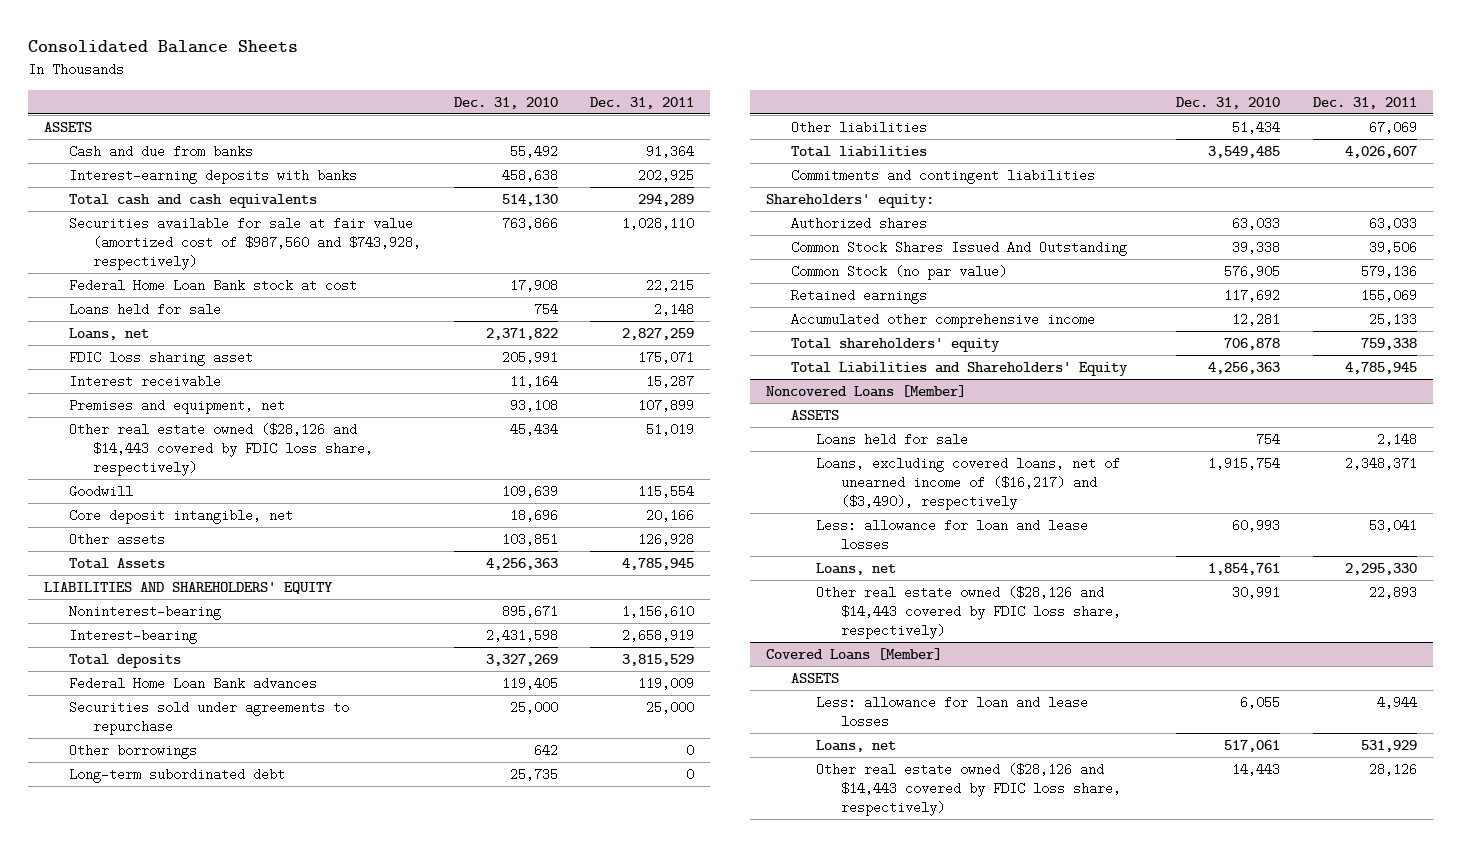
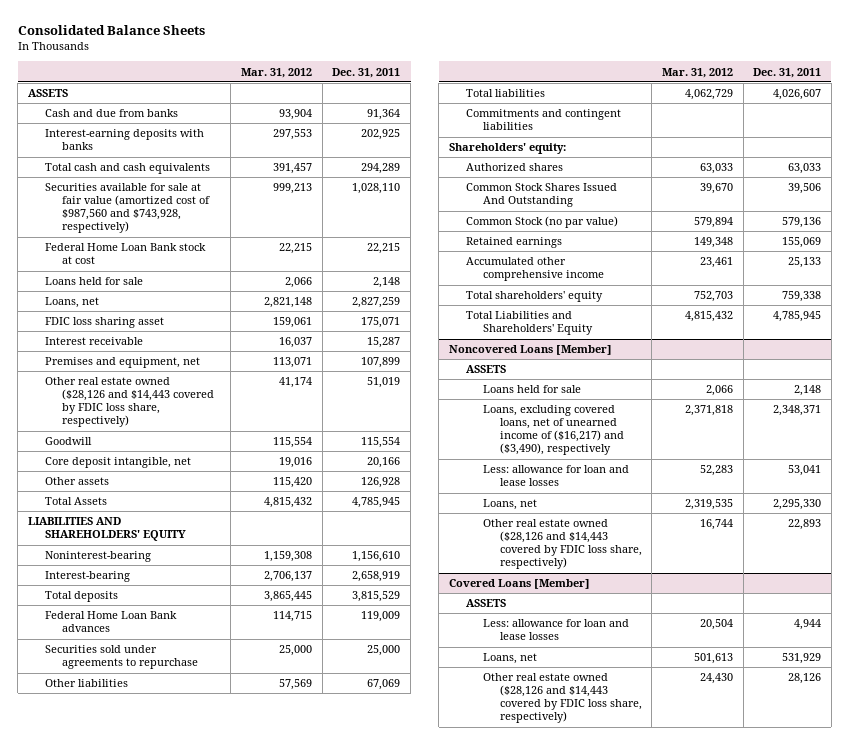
- | Dec. 31, 2010 | Dec. 31, 2011
+ | Mar. 31, 2012 | Dec. 31, 2011
- Other borrowings | 642 | 0
- Long-term subordinated debt | 25,735 | 0

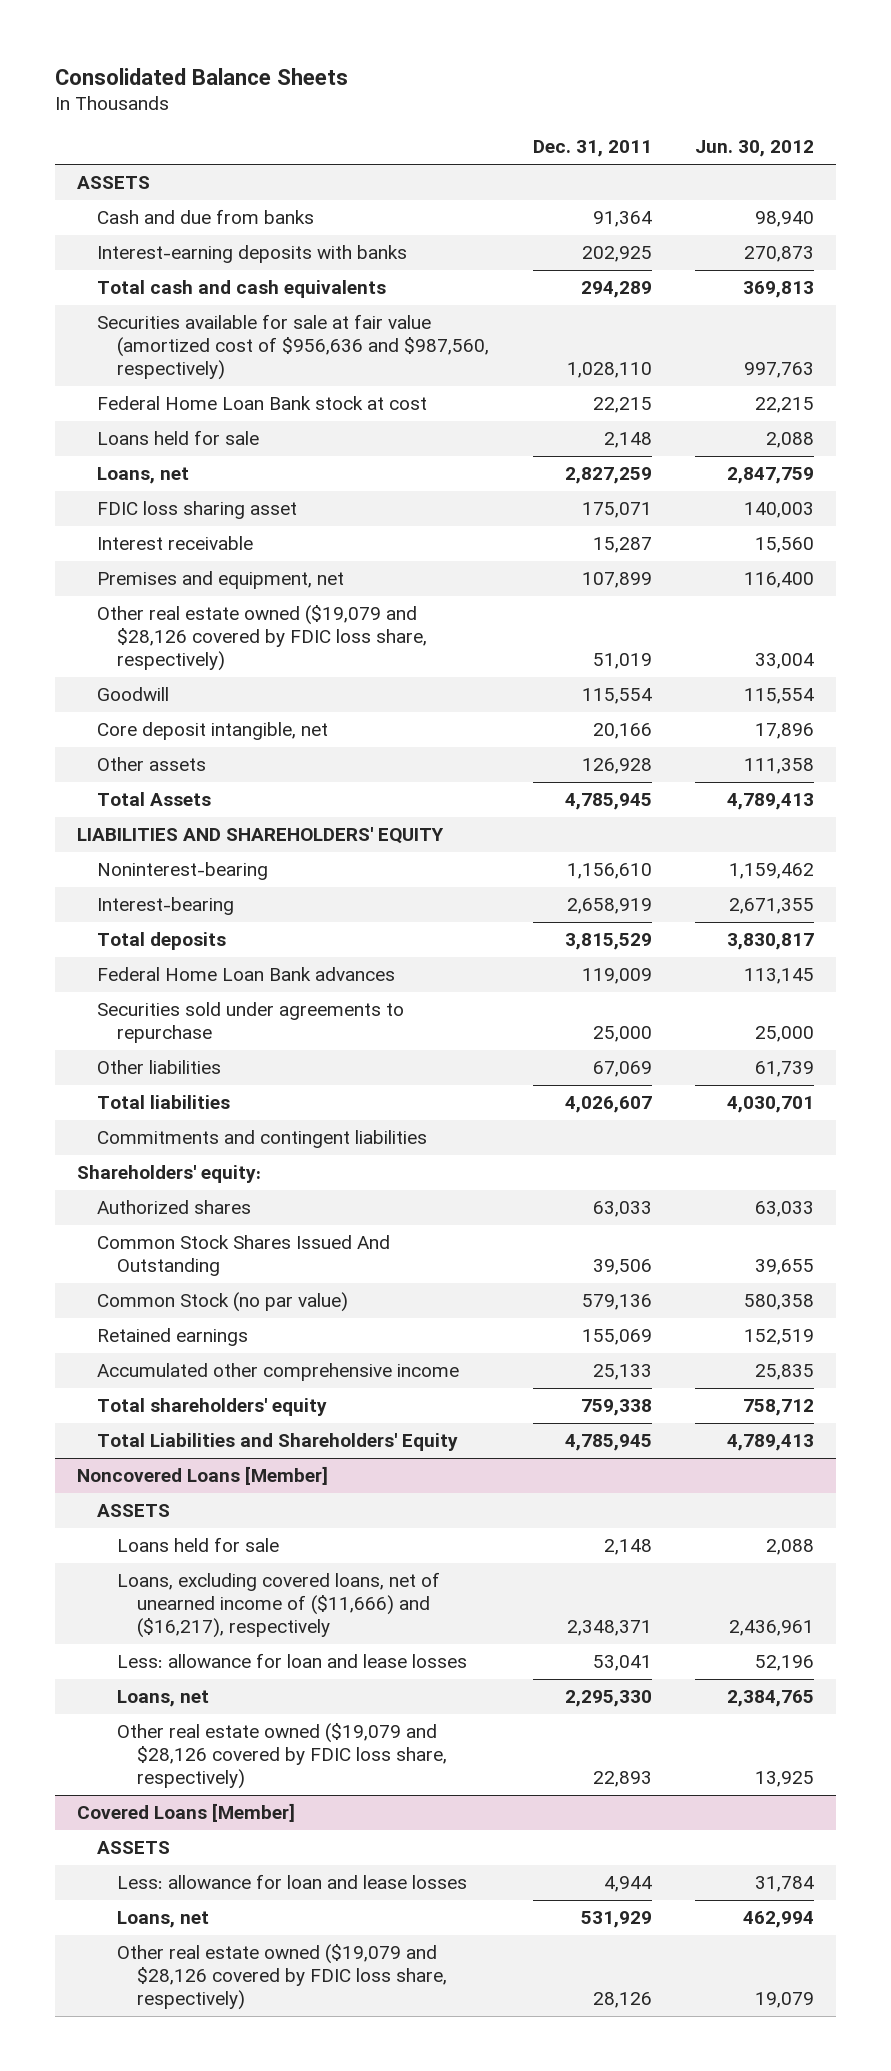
- | Mar. 31, 2012 | Dec. 31, 2011
+ | Dec. 31, 2011 | Jun. 30, 2012
- Securities available for sale at fair value (amortized cost of $987,560 and $743,928, respectively) | 999,213 | 1,028,110
+ Securities available for sale at fair value (amortized cost of $956,636 and $987,560, respectively) | 1,028,110 | 997,763
- Other real estate owned ($28,126 and $14,443 covered by FDIC loss share, respectively) | 41,174 | 51,019
+ Other real estate owned ($19,079 and $28,126 covered by FDIC loss share, respectively) | 51,019 | 33,004
@ Noncovered Loans [Member]
- Loans, excluding covered loans, net of unearned income of ($16,217) and ($3,490), respectively | 2,371,818 | 2,348,371
+ Loans, excluding covered loans, net of unearned income of ($11,666) and ($16,217), respectively | 2,348,371 | 2,436,961
- Other real estate owned ($28,126 and $14,443 covered by FDIC loss share, respectively) | 16,744 | 22,893
+ Other real estate owned ($19,079 and $28,126 covered by FDIC loss share, respectively) | 22,893 | 13,925
@ Covered Loans [Member]
- Other real estate owned ($28,126 and $14,443 covered by FDIC loss share, respectively) | 24,430 | 28,126
+ Other real estate owned ($19,079 and $28,126 covered by FDIC loss share, respectively) | 28,126 | 19,079

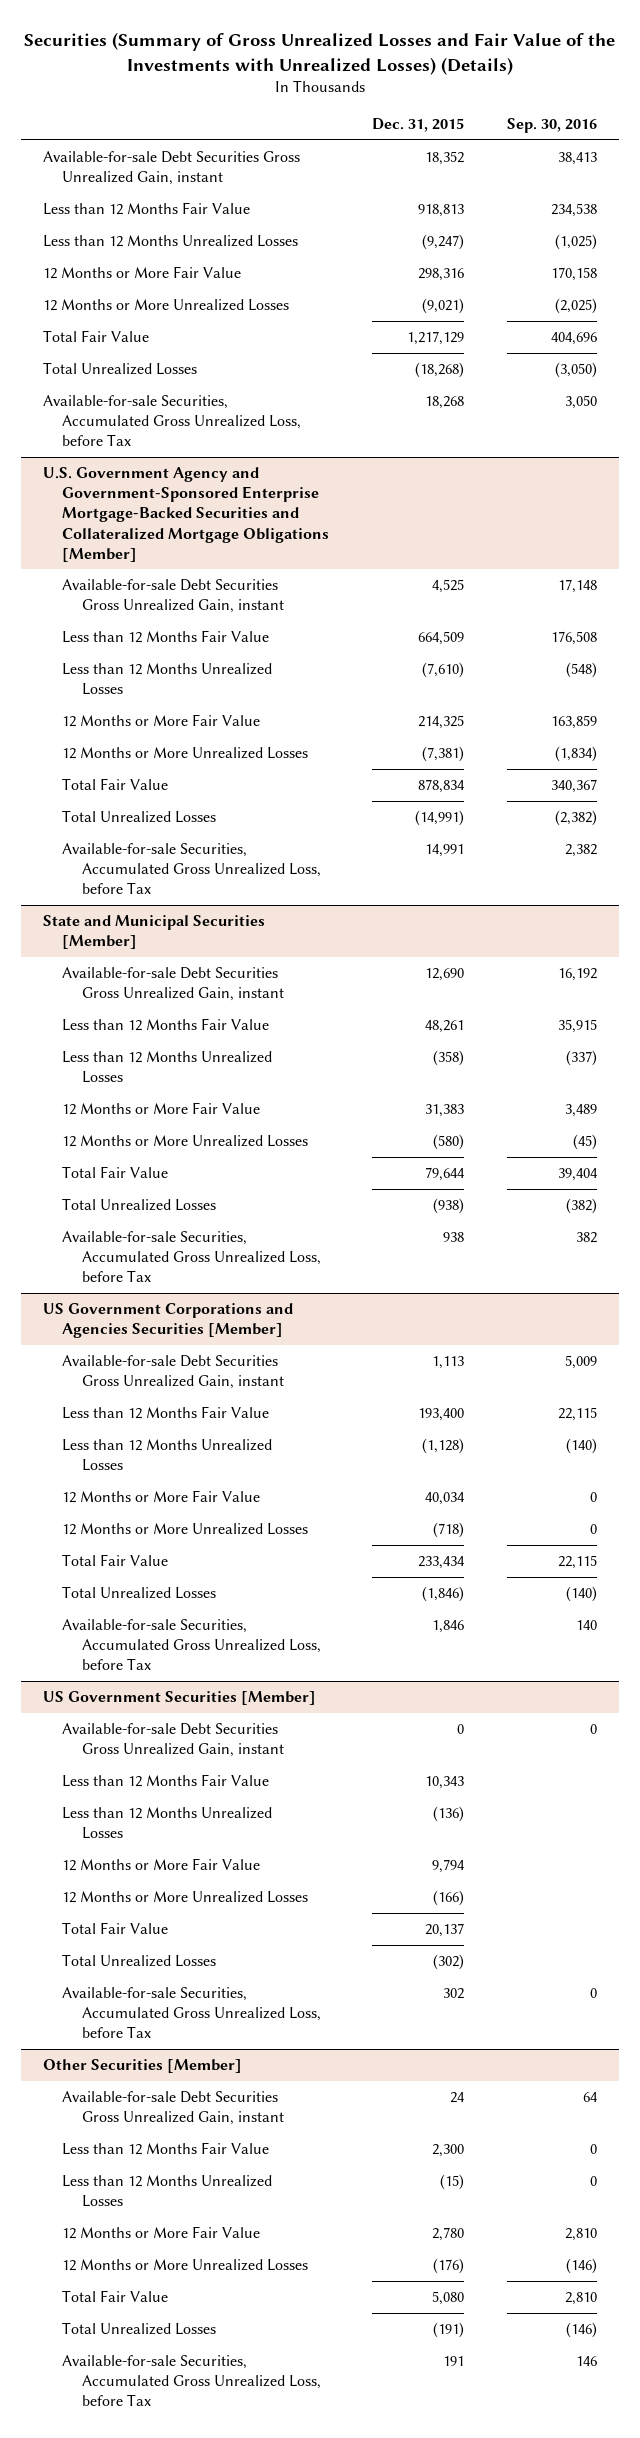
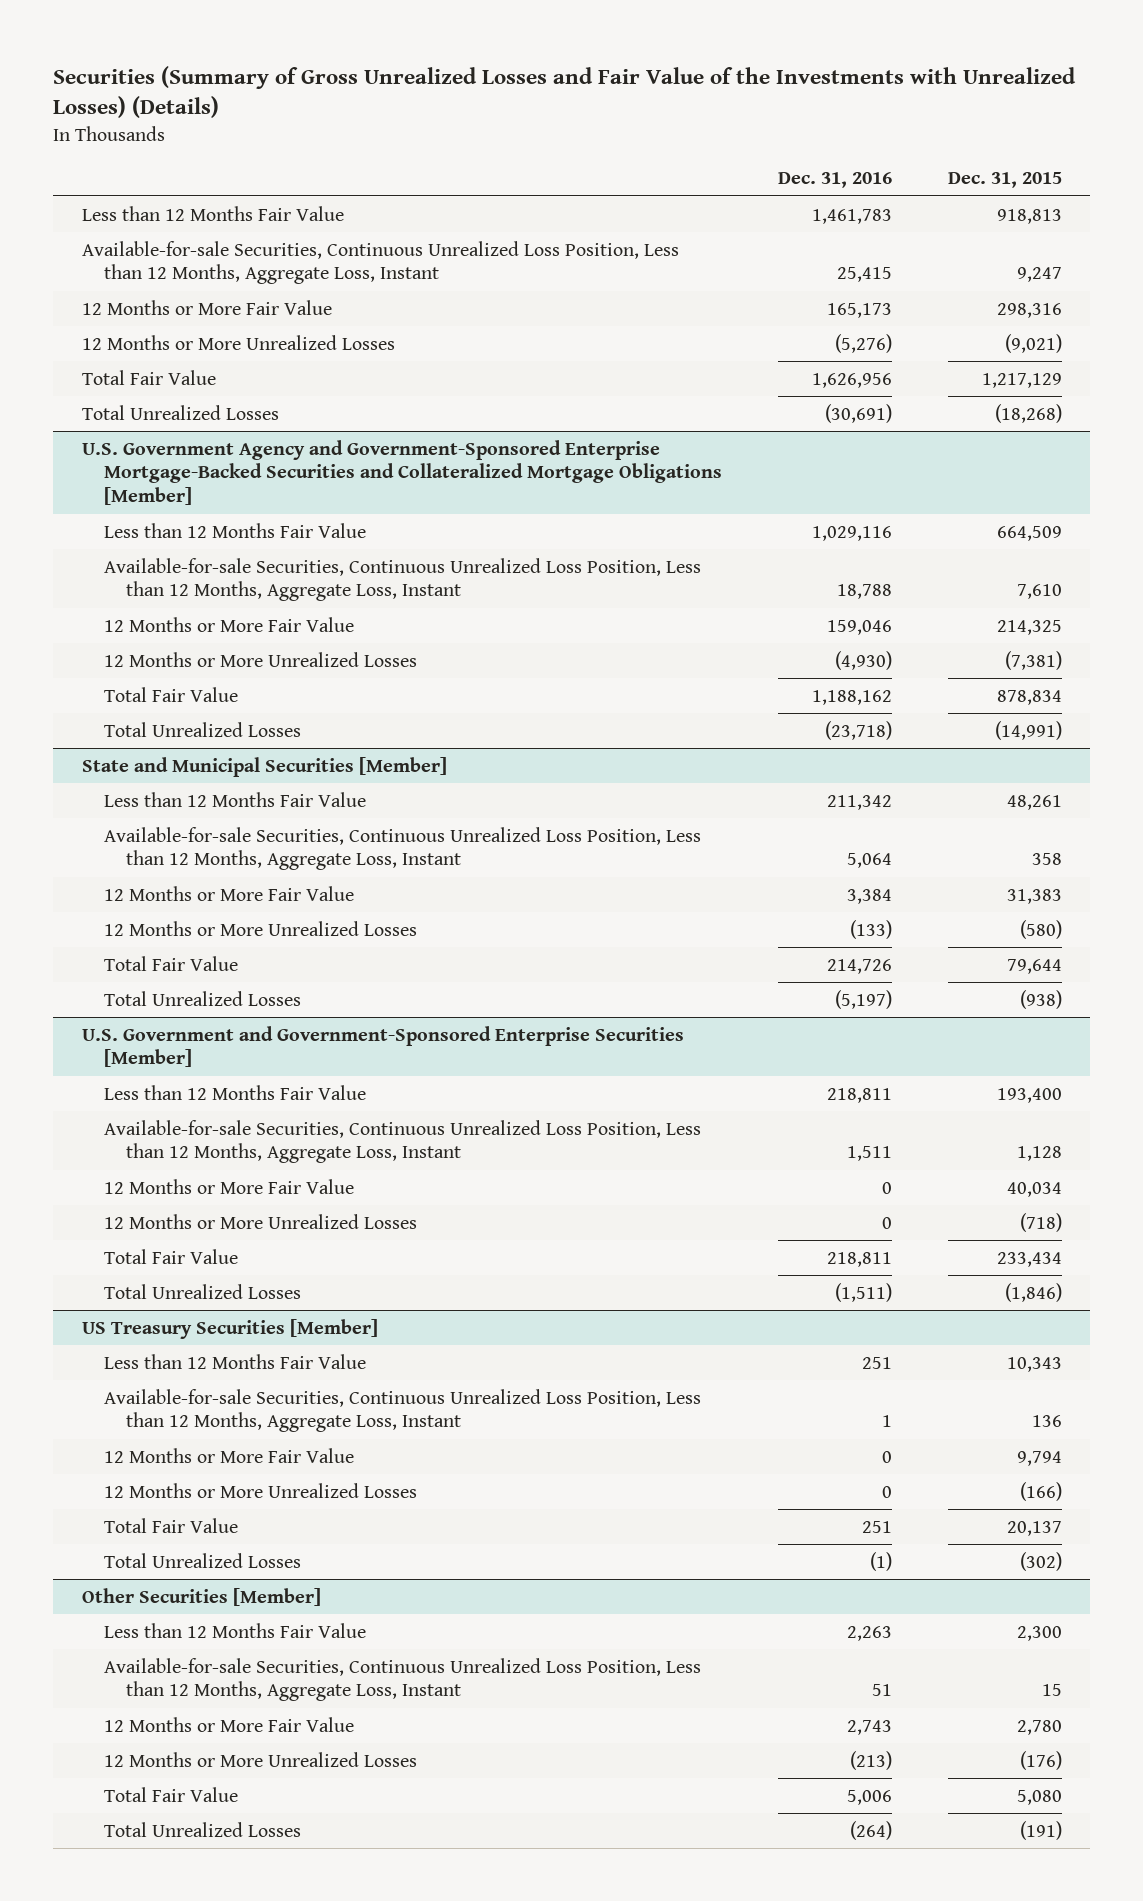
- | Dec. 31, 2015 | Sep. 30, 2016
+ | Dec. 31, 2016 | Dec. 31, 2015
- Available-for-sale Debt Securities Gross Unrealized Gain, instant | 18,352 | 38,413
- Less than 12 Months Unrealized Losses | (9,247) | (1,025)
+ Available-for-sale Securities, Continuous Unrealized Loss Position, Less than 12 Months, Aggregate Loss, Instant | 25,415 | 9,247
- Available-for-sale Securities, Accumulated Gross Unrealized Loss, before Tax | 18,268 | 3,050
@ U.S. Government Agency and Government-Sponsored Enterprise Mortgage-Backed Securities and Collateralized Mortgage Obligations [Member]
- Available-for-sale Debt Securities Gross Unrealized Gain, instant | 4,525 | 17,148
- Less than 12 Months Unrealized Losses | (7,610) | (548)
+ Available-for-sale Securities, Continuous Unrealized Loss Position, Less than 12 Months, Aggregate Loss, Instant | 18,788 | 7,610
- Available-for-sale Securities, Accumulated Gross Unrealized Loss, before Tax | 14,991 | 2,382
@ State and Municipal Securities [Member]
- Available-for-sale Debt Securities Gross Unrealized Gain, instant | 12,690 | 16,192
- Less than 12 Months Unrealized Losses | (358) | (337)
+ Available-for-sale Securities, Continuous Unrealized Loss Position, Less than 12 Months, Aggregate Loss, Instant | 5,064 | 358
- Available-for-sale Securities, Accumulated Gross Unrealized Loss, before Tax | 938 | 382
- US Government Corporations and Agencies Securities [Member]
- Available-for-sale Debt Securities Gross Unrealized Gain, instant | 1,113 | 5,009
+ U.S. Government and Government-Sponsored Enterprise Securities [Member]
- Less than 12 Months Unrealized Losses | (1,128) | (140)
+ Available-for-sale Securities, Continuous Unrealized Loss Position, Less than 12 Months, Aggregate Loss, Instant | 1,511 | 1,128
- Available-for-sale Securities, Accumulated Gross Unrealized Loss, before Tax | 1,846 | 140
- US Government Securities [Member]
- Available-for-sale Debt Securities Gross Unrealized Gain, instant | 0 | 0
+ US Treasury Securities [Member]
- Less than 12 Months Unrealized Losses | (136) |
+ Available-for-sale Securities, Continuous Unrealized Loss Position, Less than 12 Months, Aggregate Loss, Instant | 1 | 136
- Available-for-sale Securities, Accumulated Gross Unrealized Loss, before Tax | 302 | 0
@ Other Securities [Member]
- Available-for-sale Debt Securities Gross Unrealized Gain, instant | 24 | 64
- Less than 12 Months Unrealized Losses | (15) | 0
+ Available-for-sale Securities, Continuous Unrealized Loss Position, Less than 12 Months, Aggregate Loss, Instant | 51 | 15
- Available-for-sale Securities, Accumulated Gross Unrealized Loss, before Tax | 191 | 146

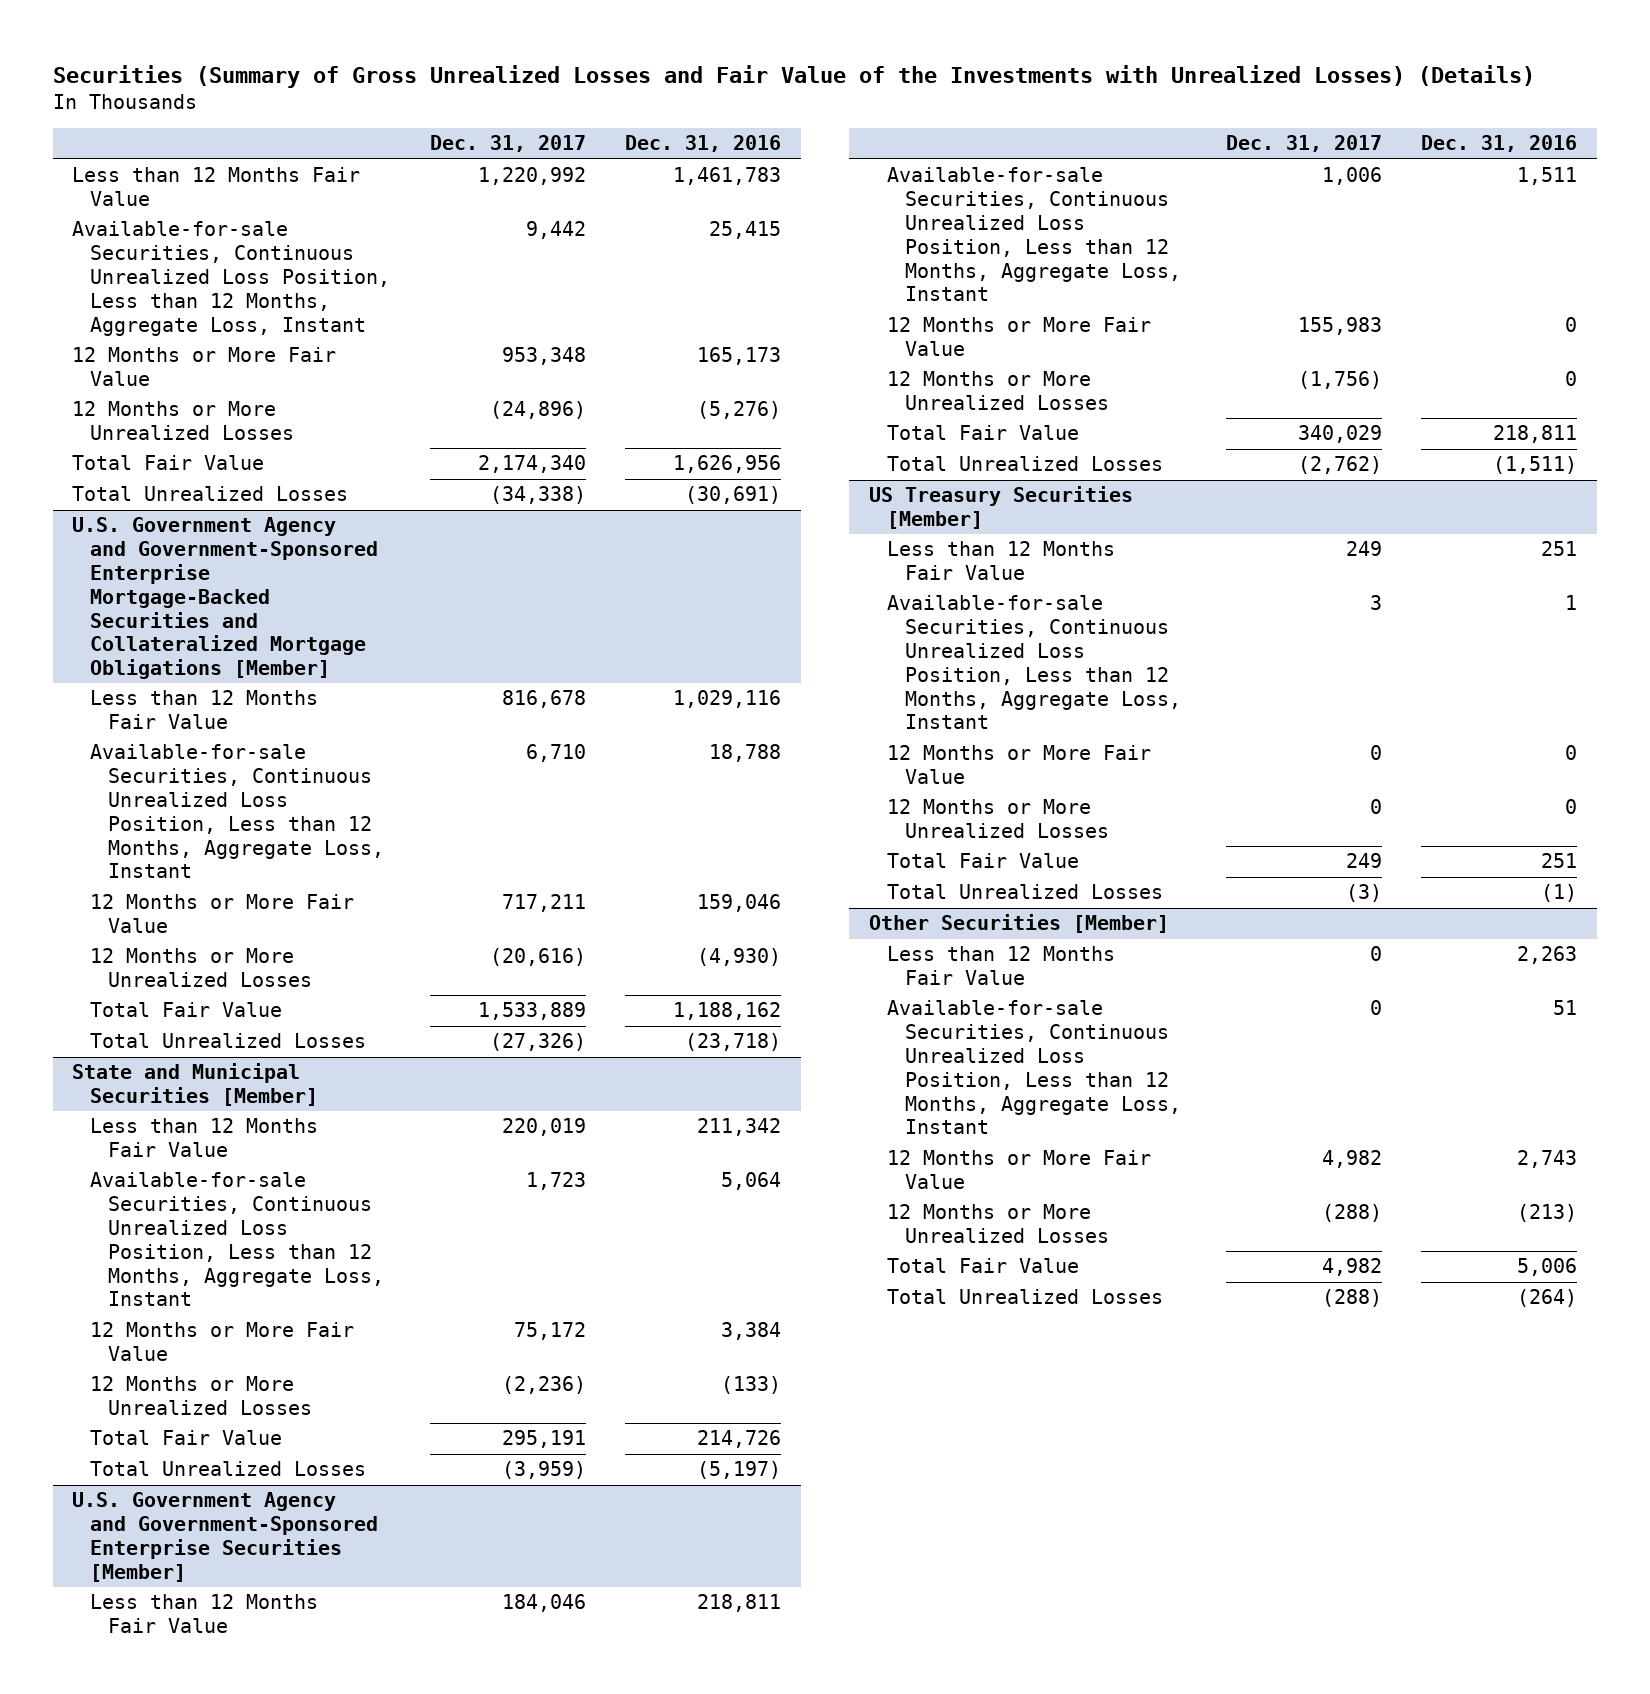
- | Dec. 31, 2016 | Dec. 31, 2015
+ | Dec. 31, 2017 | Dec. 31, 2016
- U.S. Government and Government-Sponsored Enterprise Securities [Member]
+ U.S. Government Agency and Government-Sponsored Enterprise Securities [Member]

